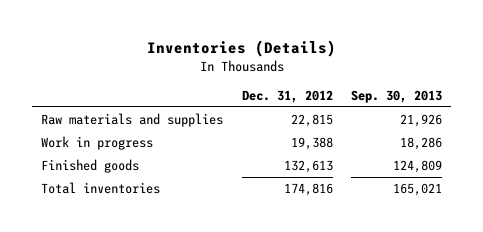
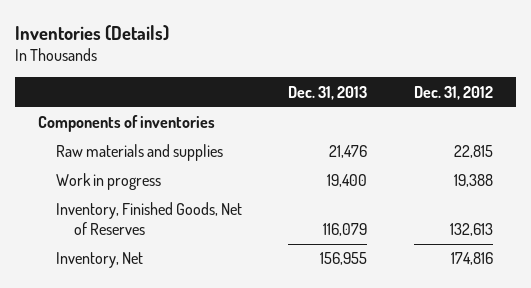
- | Dec. 31, 2012 | Sep. 30, 2013
+ | Dec. 31, 2013 | Dec. 31, 2012
+ Components of inventories
- Finished goods | 132,613 | 124,809
- Total inventories | 174,816 | 165,021
+ Inventory, Finished Goods, Net of Reserves | 116,079 | 132,613
+ Inventory, Net | 156,955 | 174,816

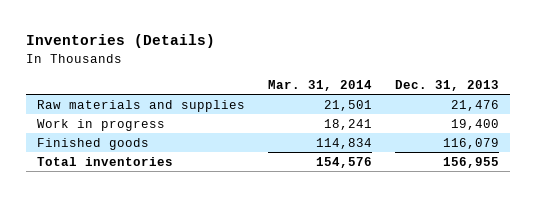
- | Dec. 31, 2013 | Dec. 31, 2012
+ | Mar. 31, 2014 | Dec. 31, 2013
- Components of inventories
- Inventory, Finished Goods, Net of Reserves | 116,079 | 132,613
- Inventory, Net | 156,955 | 174,816
+ Finished goods | 114,834 | 116,079
+ Total inventories | 154,576 | 156,955

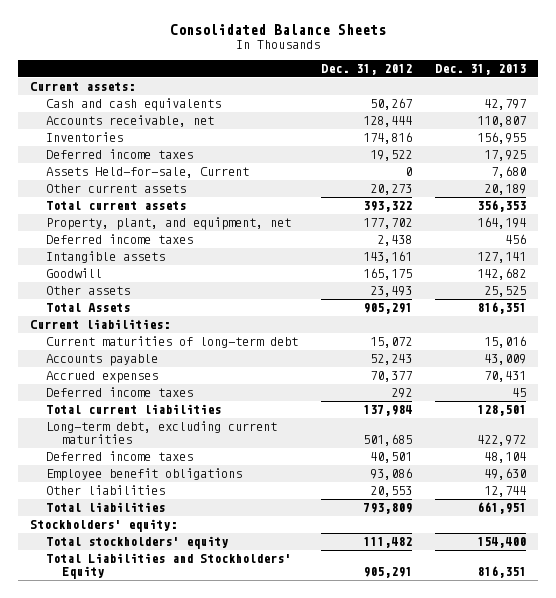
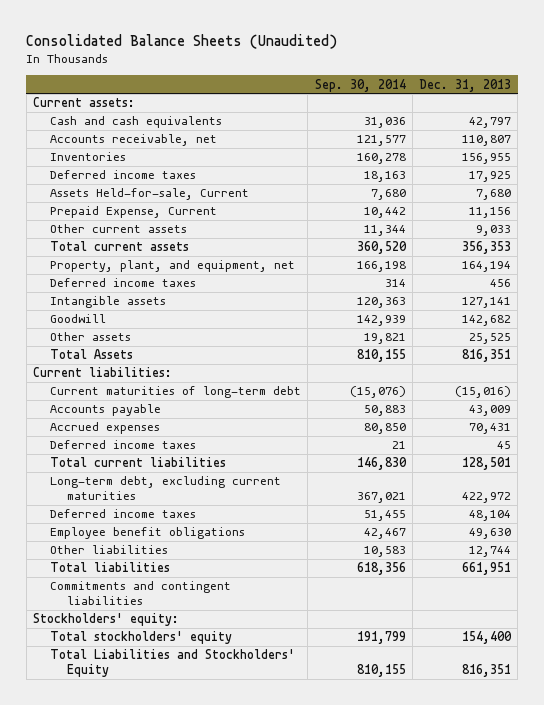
- Consolidated Balance Sheets
+ Consolidated Balance Sheets (Unaudited)
- | Dec. 31, 2012 | Dec. 31, 2013
+ | Sep. 30, 2014 | Dec. 31, 2013
- Other current assets | 20,273 | 20,189
+ Prepaid Expense, Current | 10,442 | 11,156
+ Other current assets | 11,344 | 9,033
- Current maturities of long-term debt | 15,072 | 15,016
+ Current maturities of long-term debt | (15,076) | (15,016)
+ Commitments and contingent liabilities

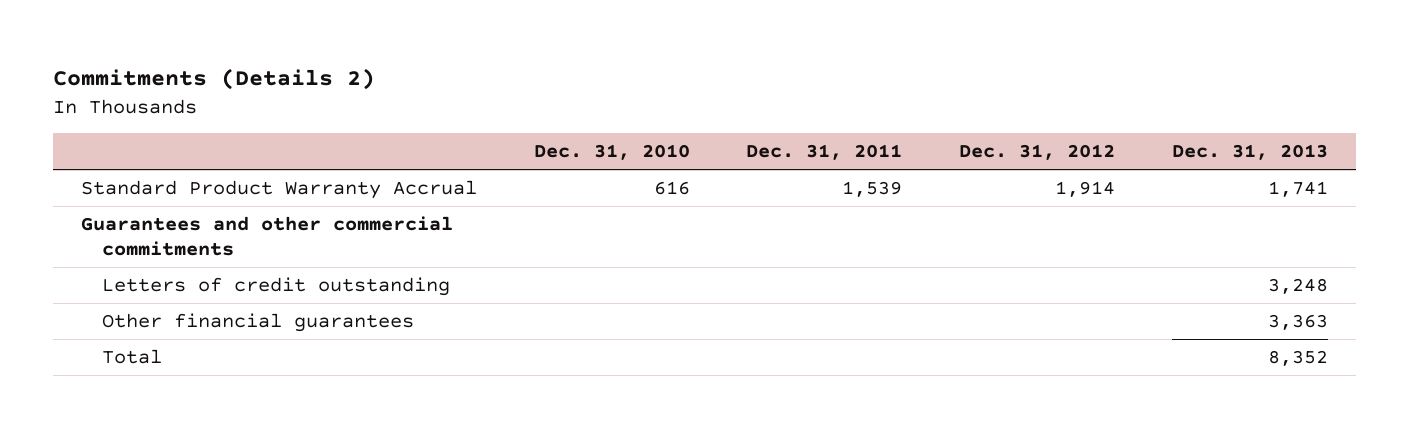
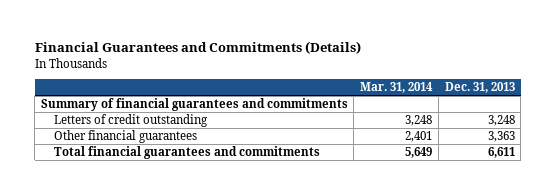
- Commitments (Details 2)
+ Financial Guarantees and Commitments (Details)
- | Dec. 31, 2010 | Dec. 31, 2011 | Dec. 31, 2012 | Dec. 31, 2013
+ | Mar. 31, 2014 | Dec. 31, 2013
- Standard Product Warranty Accrual | 616 | 1,539 | 1,914 | 1,741
- Guarantees and other commercial commitments
+ Summary of financial guarantees and commitments
- Total | | | | 8,352
+ Total financial guarantees and commitments | 5,649 | 6,611

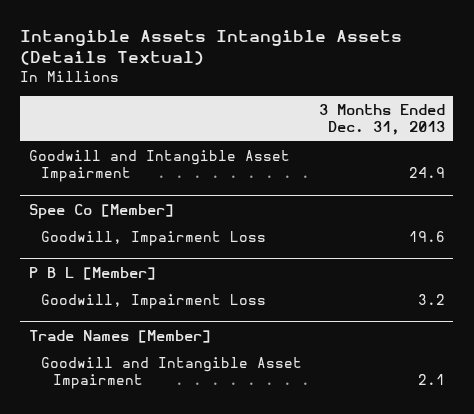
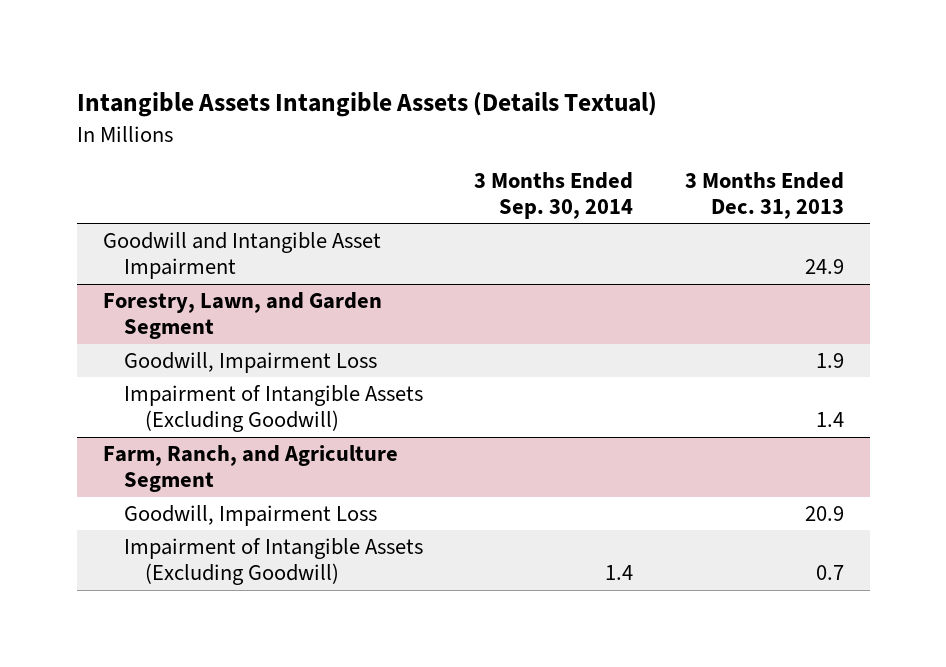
- | 3 Months Ended Dec. 31, 2013
+ | 3 Months Ended Sep. 30, 2014 | 3 Months Ended Dec. 31, 2013
- Spee Co [Member]
- Goodwill, Impairment Loss | 19.6
- P B L [Member]
- Goodwill, Impairment Loss | 3.2
- Trade Names [Member]
- Goodwill and Intangible Asset Impairment | 2.1
+ Forestry, Lawn, and Garden Segment
+ Goodwill, Impairment Loss | | 1.9
+ Impairment of Intangible Assets (Excluding Goodwill) | | 1.4
+ Farm, Ranch, and Agriculture Segment
+ Goodwill, Impairment Loss | | 20.9
+ Impairment of Intangible Assets (Excluding Goodwill) | 1.4 | 0.7

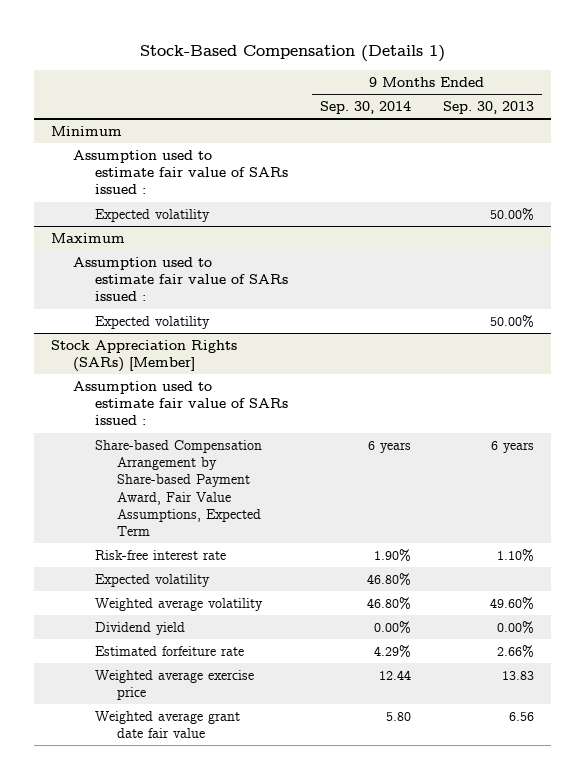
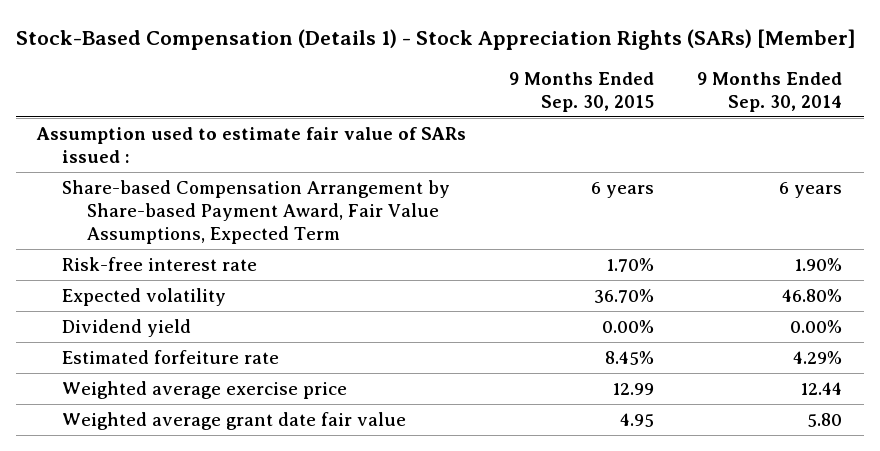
- Stock-Based Compensation (Details 1)
+ Stock-Based Compensation (Details 1) - Stock Appreciation Rights (SARs) [Member]
- | 9 Months Ended Sep. 30, 2014 | 9 Months Ended Sep. 30, 2013
+ | 9 Months Ended Sep. 30, 2015 | 9 Months Ended Sep. 30, 2014
- Minimum
- Expected volatility | | 50.00%
- Maximum
- Assumption used to estimate fair value of SARs issued :
- Expected volatility | | 50.00%
- Stock Appreciation Rights (SARs) [Member]
- Assumption used to estimate fair value of SARs issued :
- Weighted average volatility | 46.80% | 49.60%

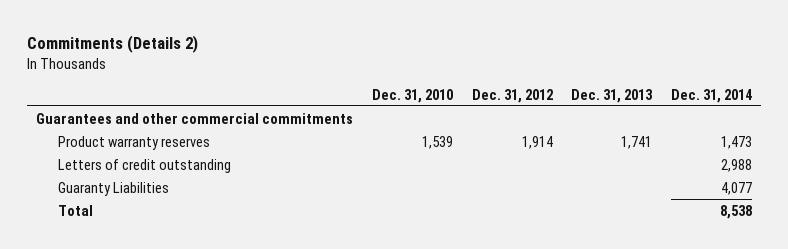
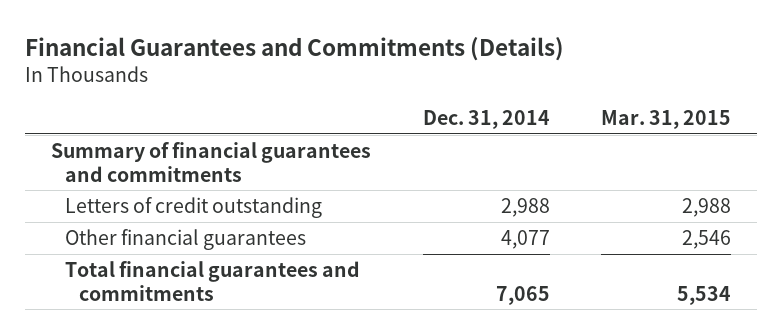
- Commitments (Details 2)
+ Financial Guarantees and Commitments (Details)
- | Dec. 31, 2010 | Dec. 31, 2012 | Dec. 31, 2013 | Dec. 31, 2014
+ | Dec. 31, 2014 | Mar. 31, 2015
- Guarantees and other commercial commitments
- Product warranty reserves | 1,539 | 1,914 | 1,741 | 1,473
+ Summary of financial guarantees and commitments
- Guaranty Liabilities | | | | 4,077
- Total | | | | 8,538
+ Other financial guarantees | 4,077 | 2,546
+ Total financial guarantees and commitments | 7,065 | 5,534

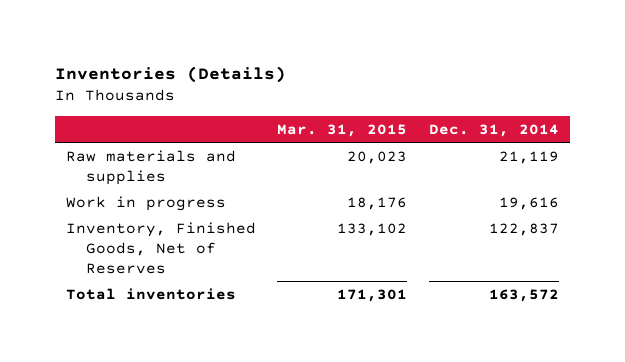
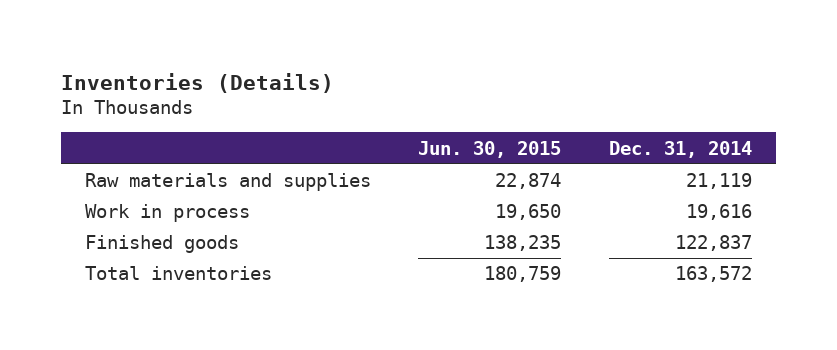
- | Mar. 31, 2015 | Dec. 31, 2014
+ | Jun. 30, 2015 | Dec. 31, 2014
- Work in progress | 18,176 | 19,616
- Inventory, Finished Goods, Net of Reserves | 133,102 | 122,837
+ Work in process | 19,650 | 19,616
+ Finished goods | 138,235 | 122,837

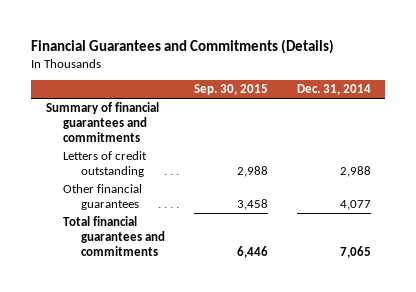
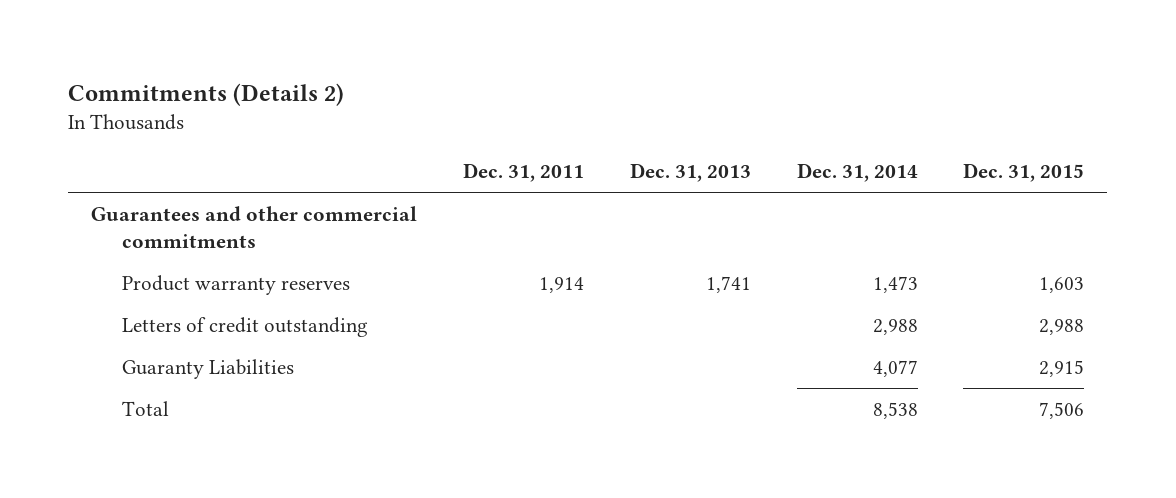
- Financial Guarantees and Commitments (Details)
+ Commitments (Details 2)
- | Sep. 30, 2015 | Dec. 31, 2014
+ | Dec. 31, 2011 | Dec. 31, 2013 | Dec. 31, 2014 | Dec. 31, 2015
- Summary of financial guarantees and commitments
+ Guarantees and other commercial commitments
+ Product warranty reserves | 1,914 | 1,741 | 1,473 | 1,603
- Other financial guarantees | 3,458 | 4,077
- Total financial guarantees and commitments | 6,446 | 7,065
+ Guaranty Liabilities | | | 4,077 | 2,915
+ Total | | | 8,538 | 7,506

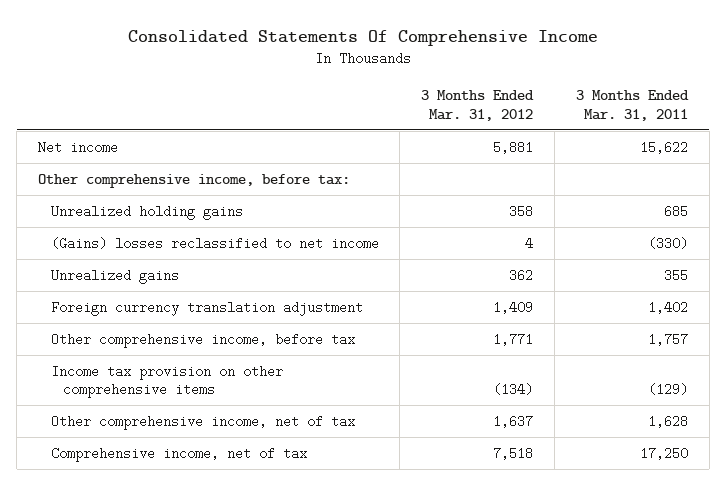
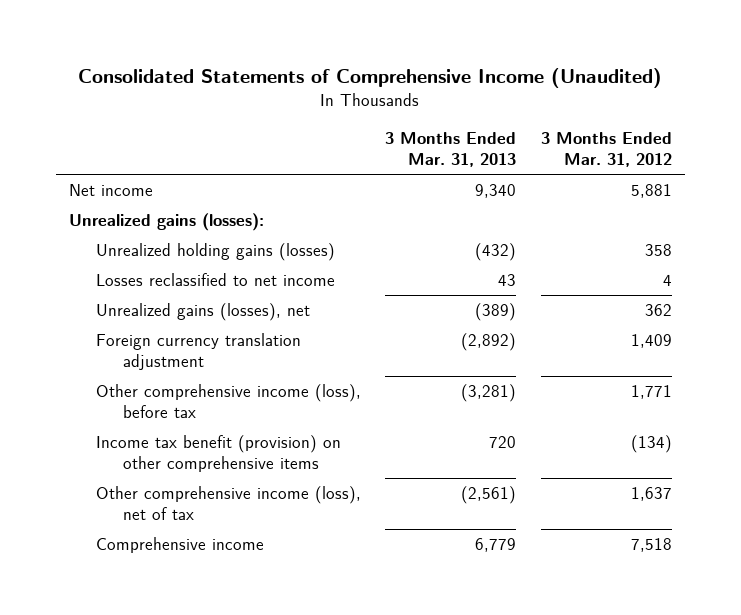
- Consolidated Statements Of Comprehensive Income
+ Consolidated Statements of Comprehensive Income (Unaudited)
- | 3 Months Ended Mar. 31, 2012 | 3 Months Ended Mar. 31, 2011
+ | 3 Months Ended Mar. 31, 2013 | 3 Months Ended Mar. 31, 2012
- Other comprehensive income, before tax:
- Unrealized holding gains | 358 | 685
- (Gains) losses reclassified to net income | 4 | (330)
- Unrealized gains | 362 | 355
+ Unrealized gains (losses):
+ Unrealized holding gains (losses) | (432) | 358
+ Losses reclassified to net income | 43 | 4
+ Unrealized gains (losses), net | (389) | 362
- Other comprehensive income, before tax | 1,771 | 1,757
- Income tax provision on other comprehensive items | (134) | (129)
- Other comprehensive income, net of tax | 1,637 | 1,628
- Comprehensive income, net of tax | 7,518 | 17,250
+ Other comprehensive income (loss), before tax | (3,281) | 1,771
+ Income tax benefit (provision) on other comprehensive items | 720 | (134)
+ Other comprehensive income (loss), net of tax | (2,561) | 1,637
+ Comprehensive income | 6,779 | 7,518

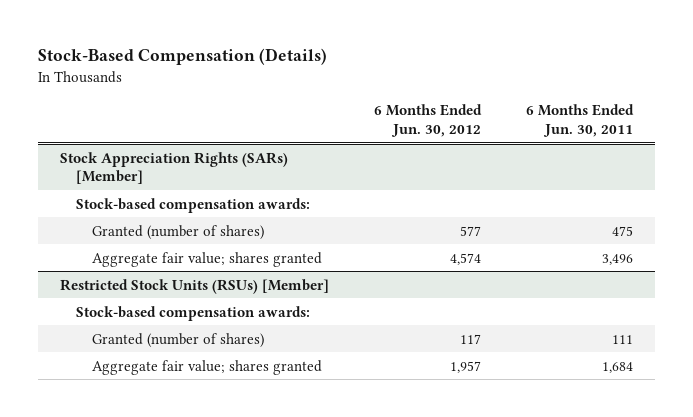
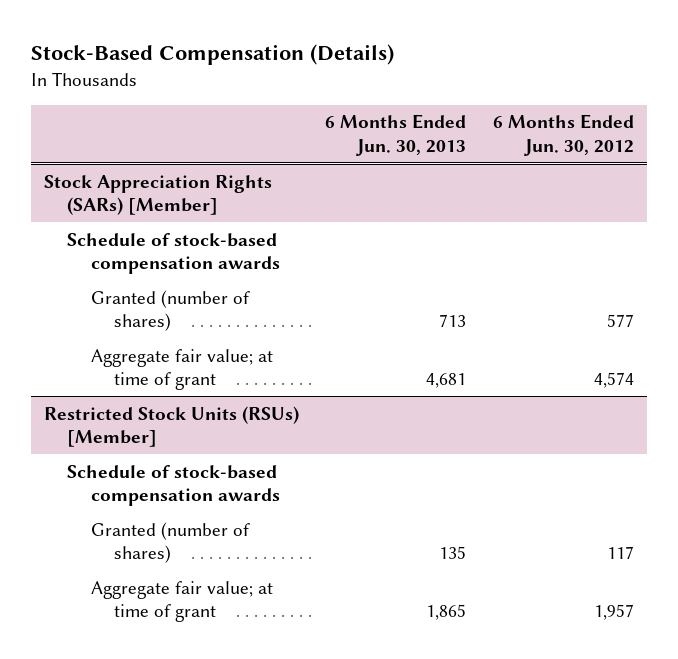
- | 6 Months Ended Jun. 30, 2012 | 6 Months Ended Jun. 30, 2011
+ | 6 Months Ended Jun. 30, 2013 | 6 Months Ended Jun. 30, 2012
@ Stock Appreciation Rights (SARs) [Member]
- Stock-based compensation awards:
+ Schedule of stock-based compensation awards
- Aggregate fair value; shares granted | 4,574 | 3,496
+ Aggregate fair value; at time of grant | 4,681 | 4,574
@ Restricted Stock Units (RSUs) [Member]
- Stock-based compensation awards:
+ Schedule of stock-based compensation awards
- Aggregate fair value; shares granted | 1,957 | 1,684
+ Aggregate fair value; at time of grant | 1,865 | 1,957

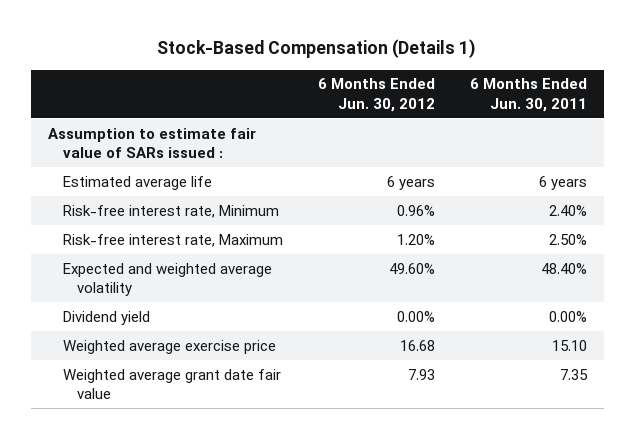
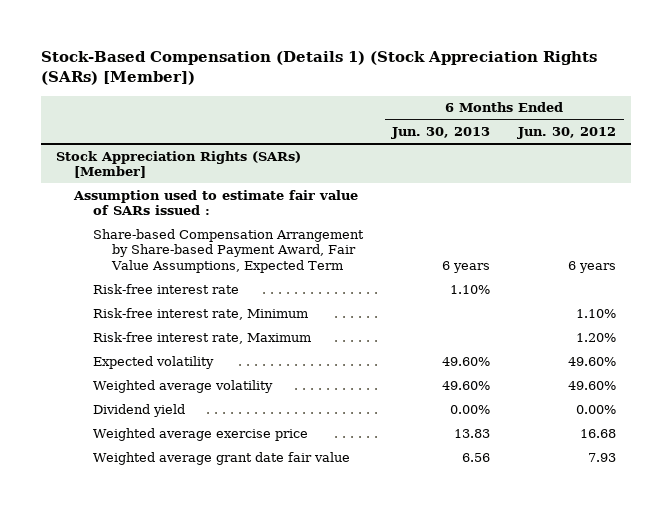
- Stock-Based Compensation (Details 1)
+ Stock-Based Compensation (Details 1) (Stock Appreciation Rights (SARs) [Member])
- | 6 Months Ended Jun. 30, 2012 | 6 Months Ended Jun. 30, 2011
+ | 6 Months Ended Jun. 30, 2013 | 6 Months Ended Jun. 30, 2012
- Assumption to estimate fair value of SARs issued :
- Estimated average life | 6 years | 6 years
- Risk-free interest rate, Minimum | 0.96% | 2.40%
+ Stock Appreciation Rights (SARs) [Member]
+ Assumption used to estimate fair value of SARs issued :
+ Share-based Compensation Arrangement by Share-based Payment Award, Fair Value Assumptions, Expected Term | 6 years | 6 years
+ Risk-free interest rate | 1.10% |
+ Risk-free interest rate, Minimum | | 1.10%
- Expected and weighted average volatility | 49.60% | 48.40%
+ Expected volatility | 49.60% | 49.60%
+ Weighted average volatility | 49.60% | 49.60%

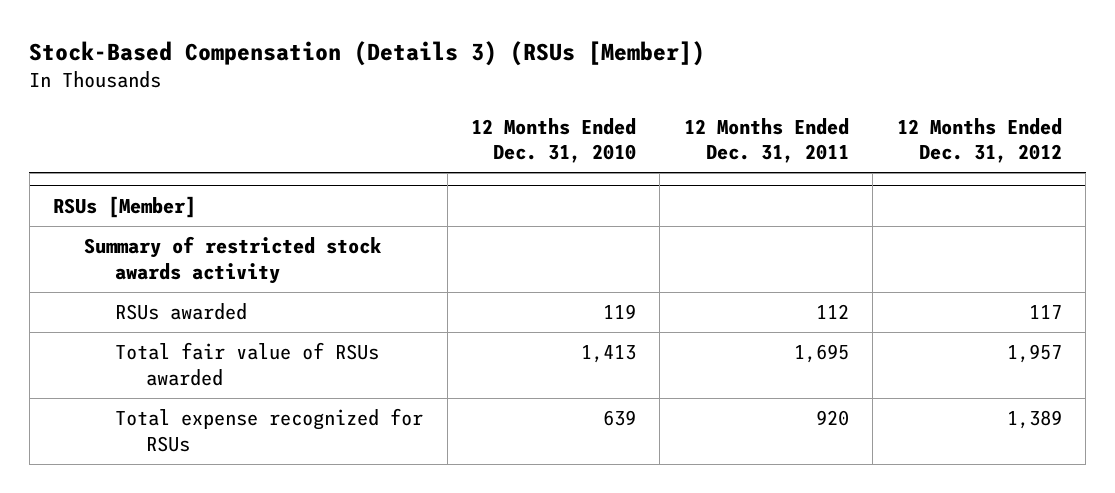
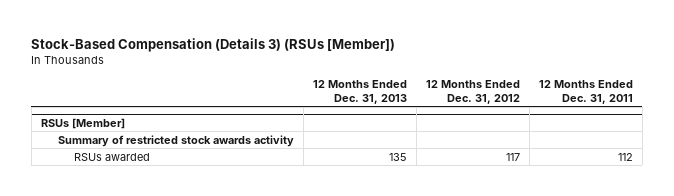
- | 12 Months Ended Dec. 31, 2010 | 12 Months Ended Dec. 31, 2011 | 12 Months Ended Dec. 31, 2012
+ | 12 Months Ended Dec. 31, 2013 | 12 Months Ended Dec. 31, 2012 | 12 Months Ended Dec. 31, 2011
@ RSUs [Member]
- Total fair value of RSUs awarded | 1,413 | 1,695 | 1,957
- Total expense recognized for RSUs | 639 | 920 | 1,389

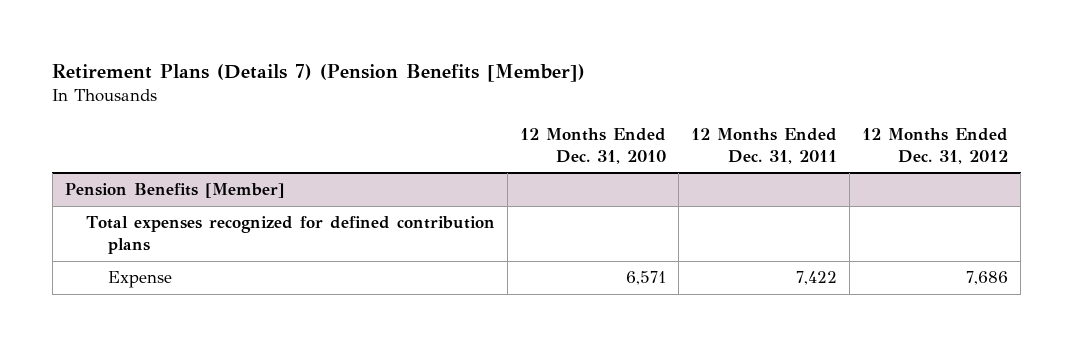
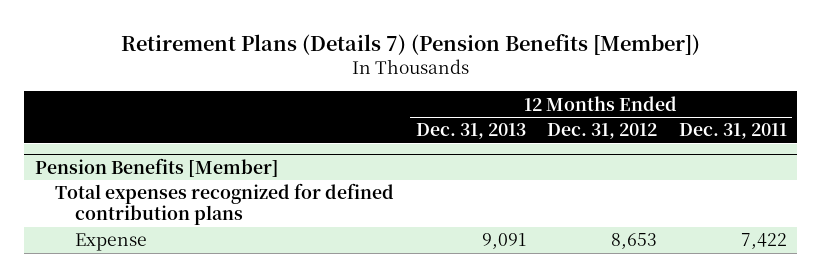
- | 12 Months Ended Dec. 31, 2010 | 12 Months Ended Dec. 31, 2011 | 12 Months Ended Dec. 31, 2012
+ | 12 Months Ended Dec. 31, 2013 | 12 Months Ended Dec. 31, 2012 | 12 Months Ended Dec. 31, 2011
@ Pension Benefits [Member]
- Expense | 6,571 | 7,422 | 7,686
+ Expense | 9,091 | 8,653 | 7,422

